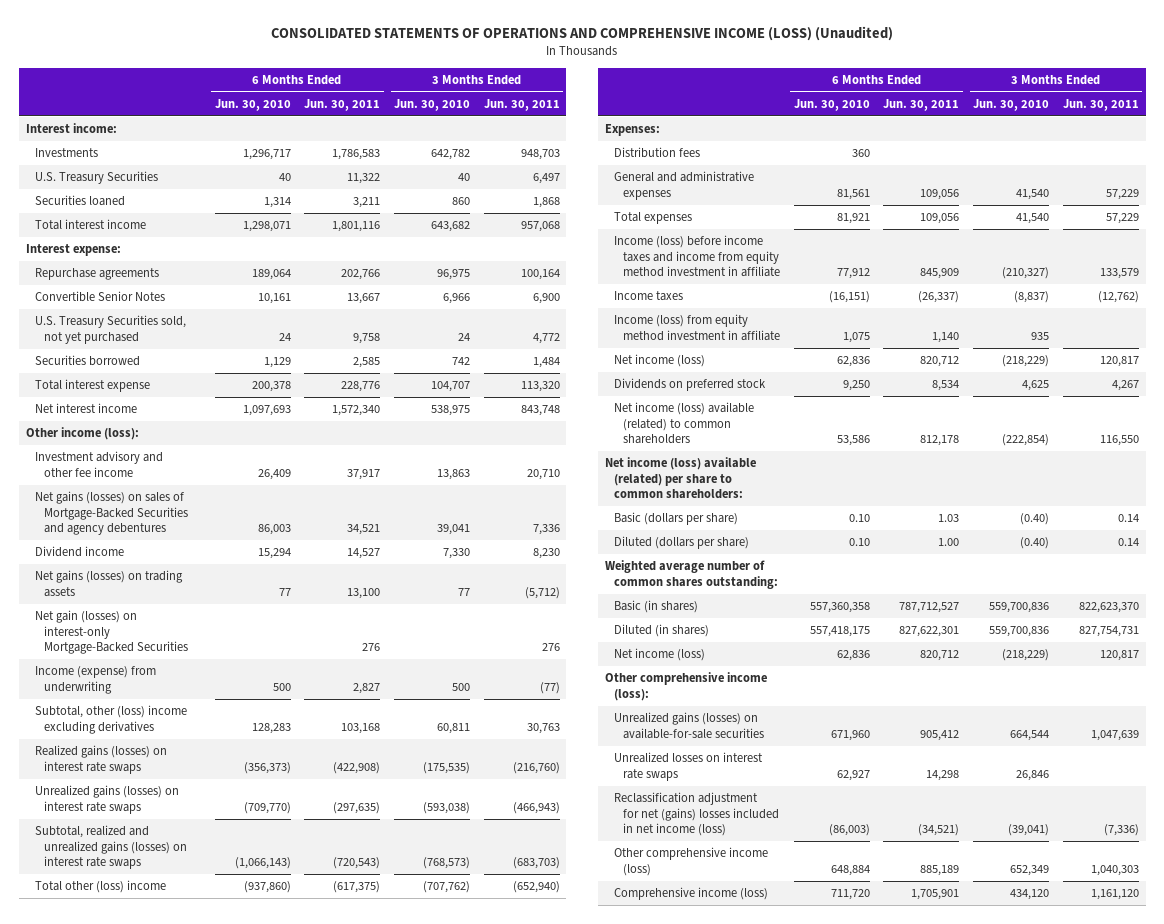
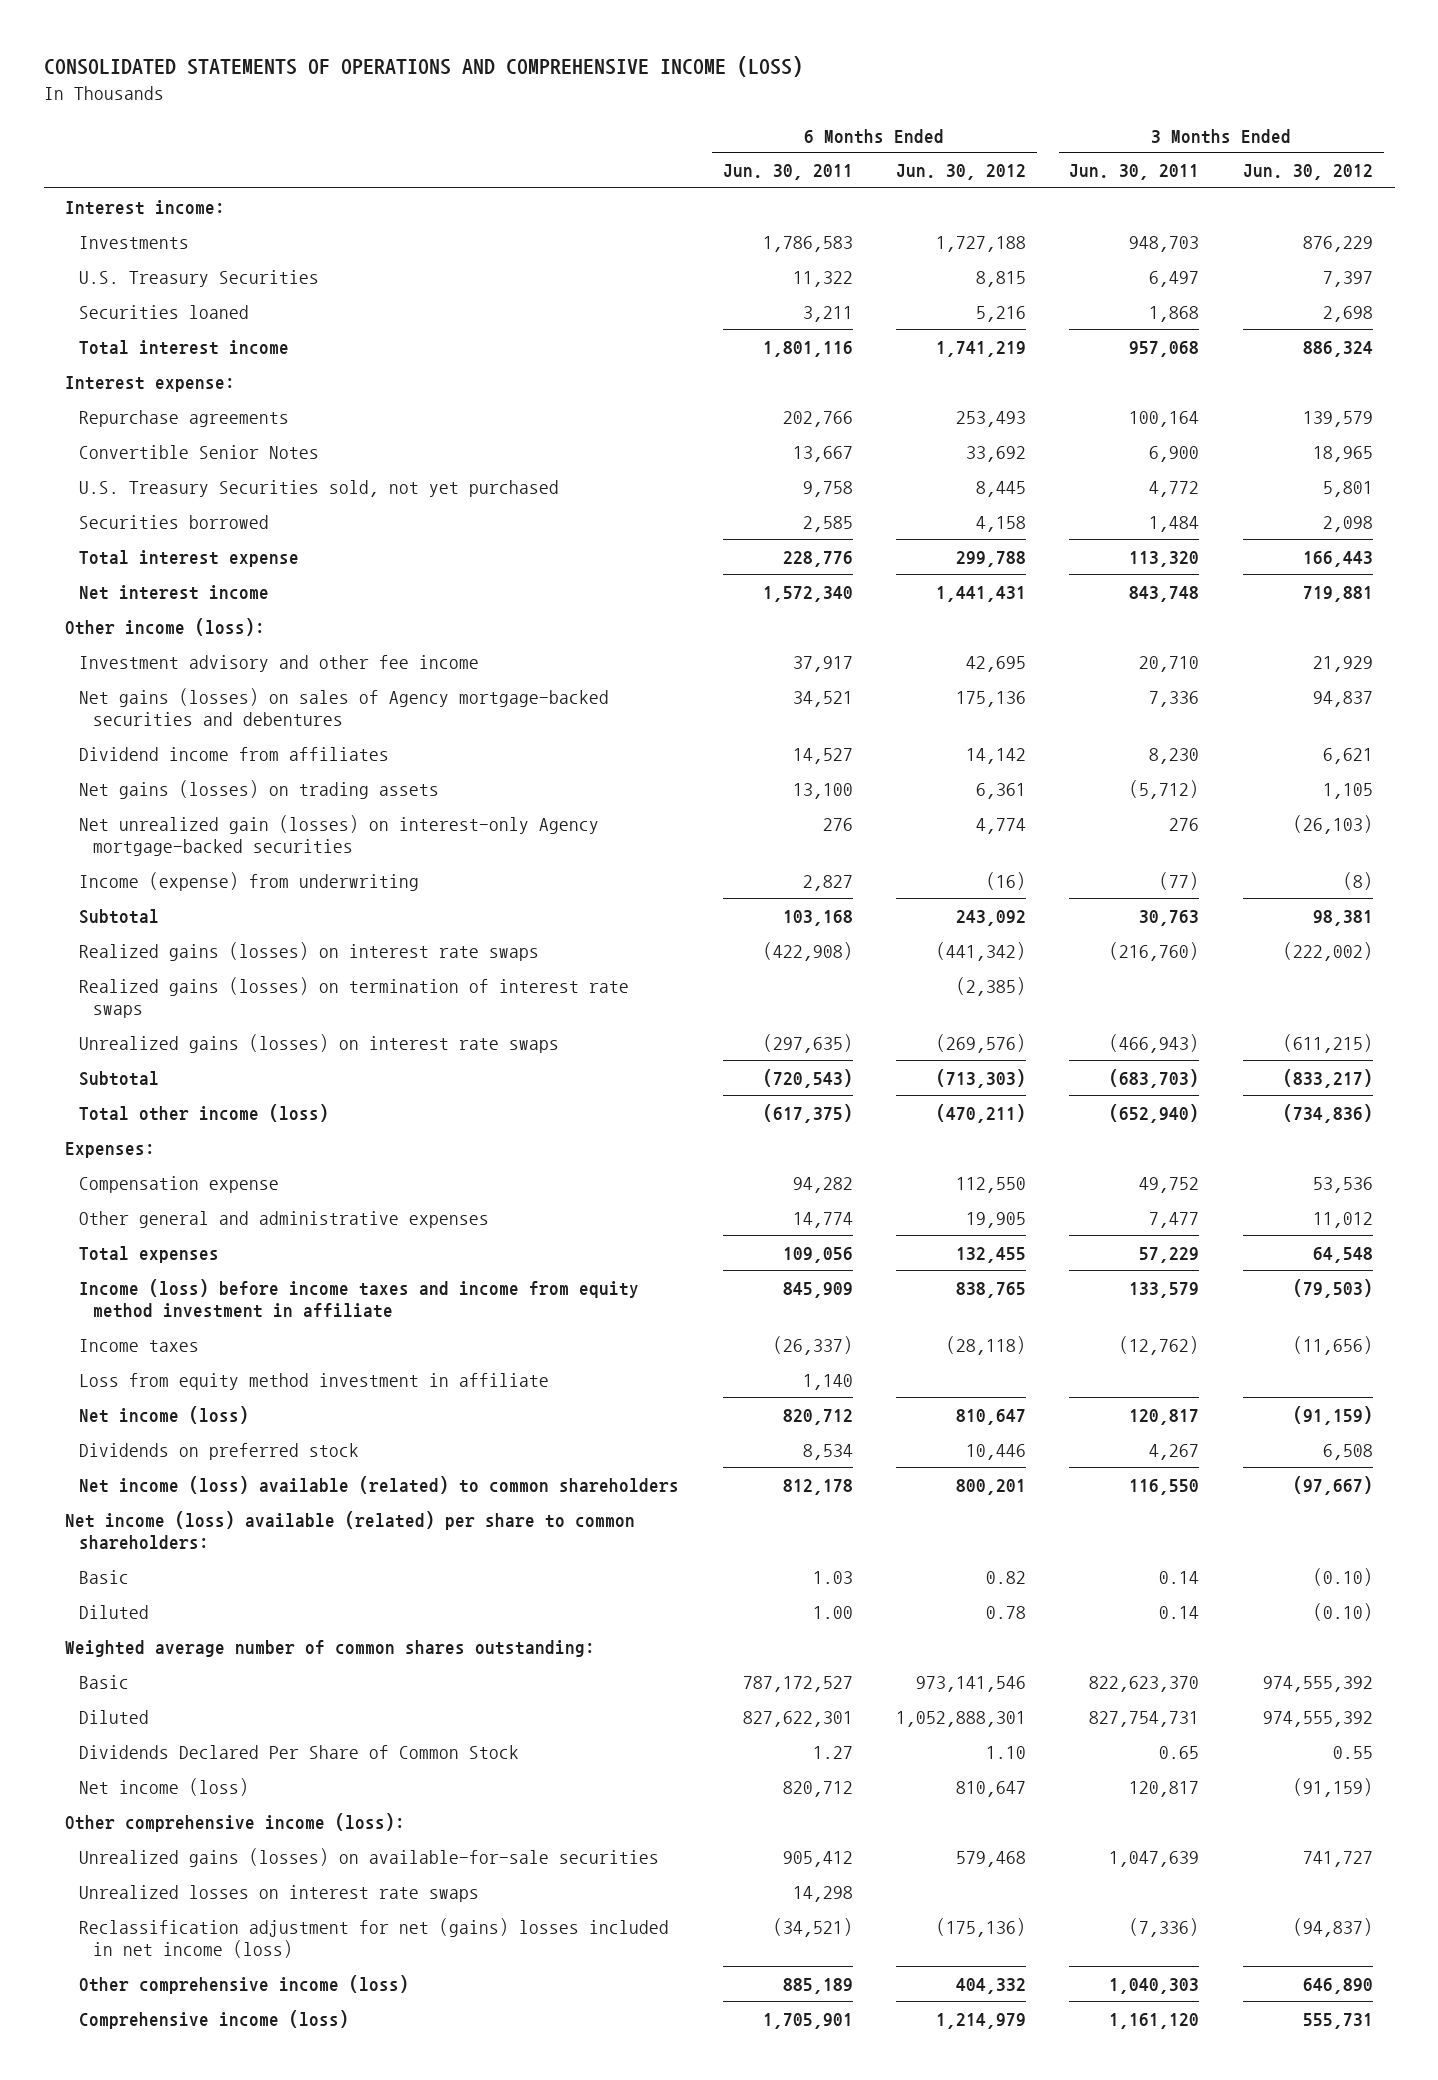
- CONSOLIDATED STATEMENTS OF OPERATIONS AND COMPREHENSIVE INCOME (LOSS) (Unaudited)
+ CONSOLIDATED STATEMENTS OF OPERATIONS AND COMPREHENSIVE INCOME (LOSS)
- | 6 Months Ended Jun. 30, 2010 | 6 Months Ended Jun. 30, 2011 | 3 Months Ended Jun. 30, 2010 | 3 Months Ended Jun. 30, 2011
+ | 6 Months Ended Jun. 30, 2011 | 6 Months Ended Jun. 30, 2012 | 3 Months Ended Jun. 30, 2011 | 3 Months Ended Jun. 30, 2012
- Net gains (losses) on sales of Mortgage-Backed Securities and agency debentures | 86,003 | 34,521 | 39,041 | 7,336
- Dividend income | 15,294 | 14,527 | 7,330 | 8,230
+ Net gains (losses) on sales of Agency mortgage-backed securities and debentures | 34,521 | 175,136 | 7,336 | 94,837
+ Dividend income from affiliates | 14,527 | 14,142 | 8,230 | 6,621
- Net gain (losses) on interest-only Mortgage-Backed Securities | | 276 | | 276
+ Net unrealized gain (losses) on interest-only Agency mortgage-backed securities | 276 | 4,774 | 276 | (26,103)
- Subtotal, other (loss) income excluding derivatives | 128,283 | 103,168 | 60,811 | 30,763
+ Subtotal | 103,168 | 243,092 | 30,763 | 98,381
+ Realized gains (losses) on termination of interest rate swaps | | (2,385) | |
- Subtotal, realized and unrealized gains (losses) on interest rate swaps | (1,066,143) | (720,543) | (768,573) | (683,703)
- Total other (loss) income | (937,860) | (617,375) | (707,762) | (652,940)
+ Subtotal | (720,543) | (713,303) | (683,703) | (833,217)
+ Total other income (loss) | (617,375) | (470,211) | (652,940) | (734,836)
- Distribution fees | 360 | | |
- General and administrative expenses | 81,561 | 109,056 | 41,540 | 57,229
+ Compensation expense | 94,282 | 112,550 | 49,752 | 53,536
+ Other general and administrative expenses | 14,774 | 19,905 | 7,477 | 11,012
- Income (loss) from equity method investment in affiliate | 1,075 | 1,140 | 935 |
+ Loss from equity method investment in affiliate | 1,140 | | |
- Basic (dollars per share) | 0.10 | 1.03 | (0.40) | 0.14
- Diluted (dollars per share) | 0.10 | 1.00 | (0.40) | 0.14
+ Basic | 1.03 | 0.82 | 0.14 | (0.10)
+ Diluted | 1.00 | 0.78 | 0.14 | (0.10)
- Basic (in shares) | 557,360,358 | 787,712,527 | 559,700,836 | 822,623,370
- Diluted (in shares) | 557,418,175 | 827,622,301 | 559,700,836 | 827,754,731
+ Basic | 787,172,527 | 973,141,546 | 822,623,370 | 974,555,392
+ Diluted | 827,622,301 | 1,052,888,301 | 827,754,731 | 974,555,392
+ Dividends Declared Per Share of Common Stock | 1.27 | 1.10 | 0.65 | 0.55

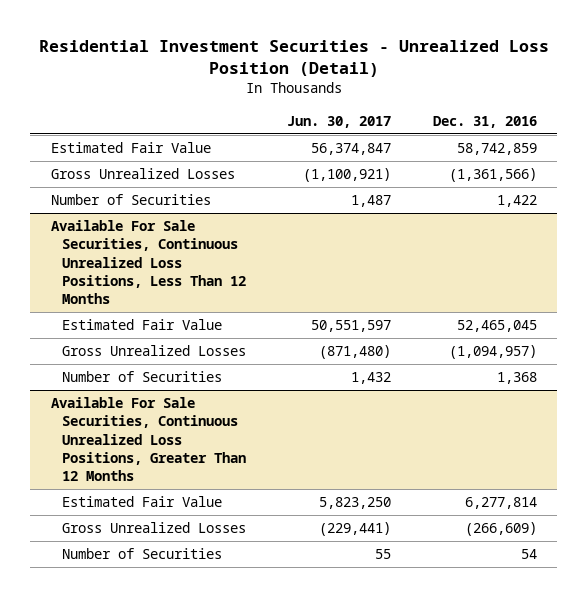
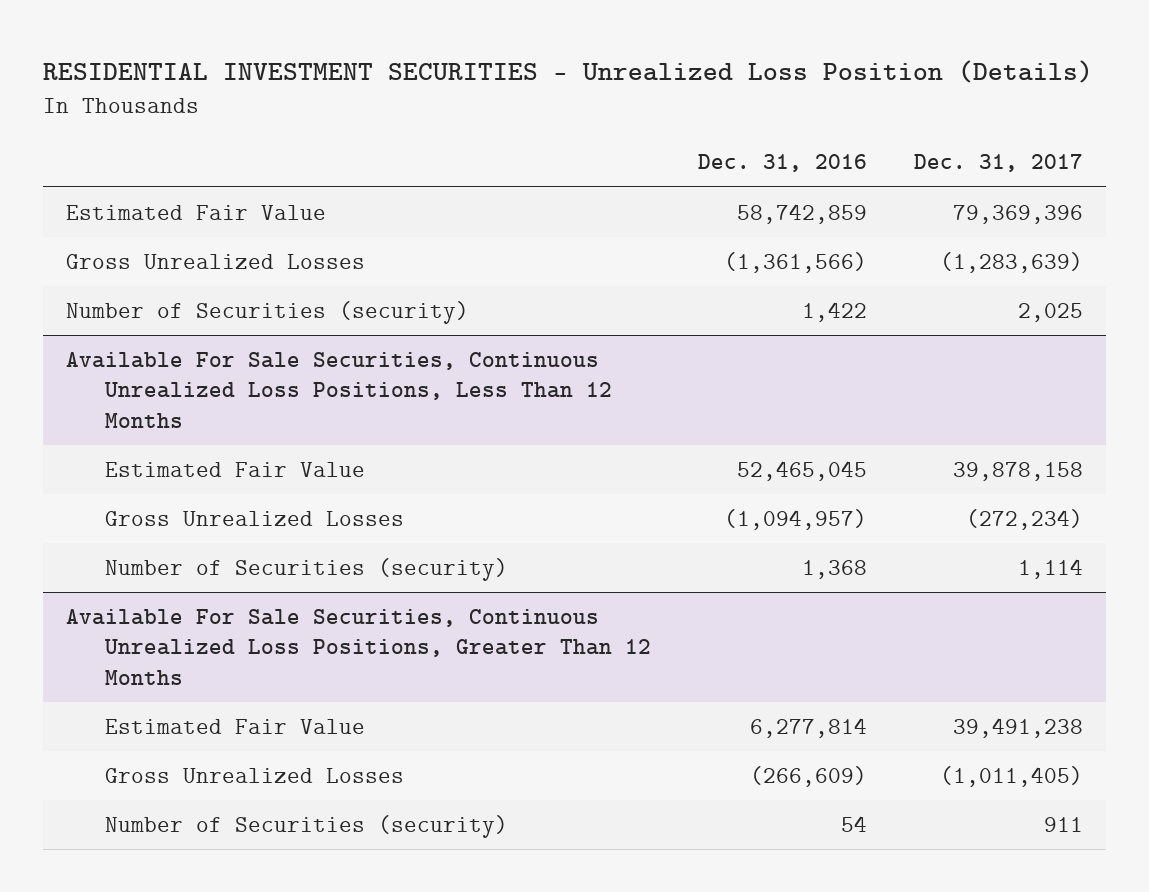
- Residential Investment Securities - Unrealized Loss Position (Detail)
+ RESIDENTIAL INVESTMENT SECURITIES - Unrealized Loss Position (Details)
- | Jun. 30, 2017 | Dec. 31, 2016
+ | Dec. 31, 2016 | Dec. 31, 2017
- Number of Securities | 1,487 | 1,422
+ Number of Securities (security) | 1,422 | 2,025
@ Available For Sale Securities, Continuous Unrealized Loss Positions, Less Than 12 Months
- Number of Securities | 1,432 | 1,368
+ Number of Securities (security) | 1,368 | 1,114
@ Available For Sale Securities, Continuous Unrealized Loss Positions, Greater Than 12 Months
- Number of Securities | 55 | 54
+ Number of Securities (security) | 54 | 911

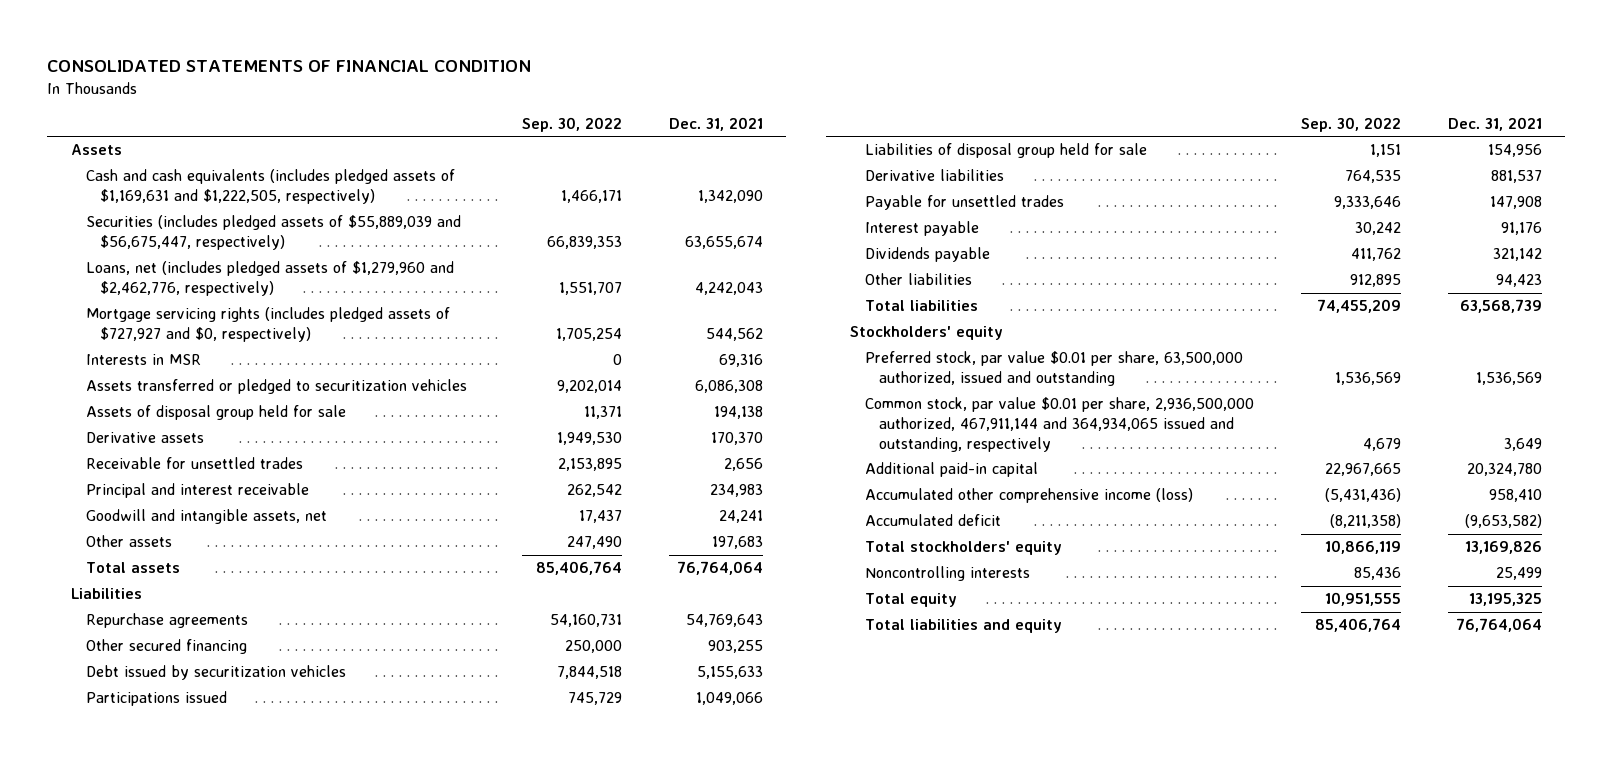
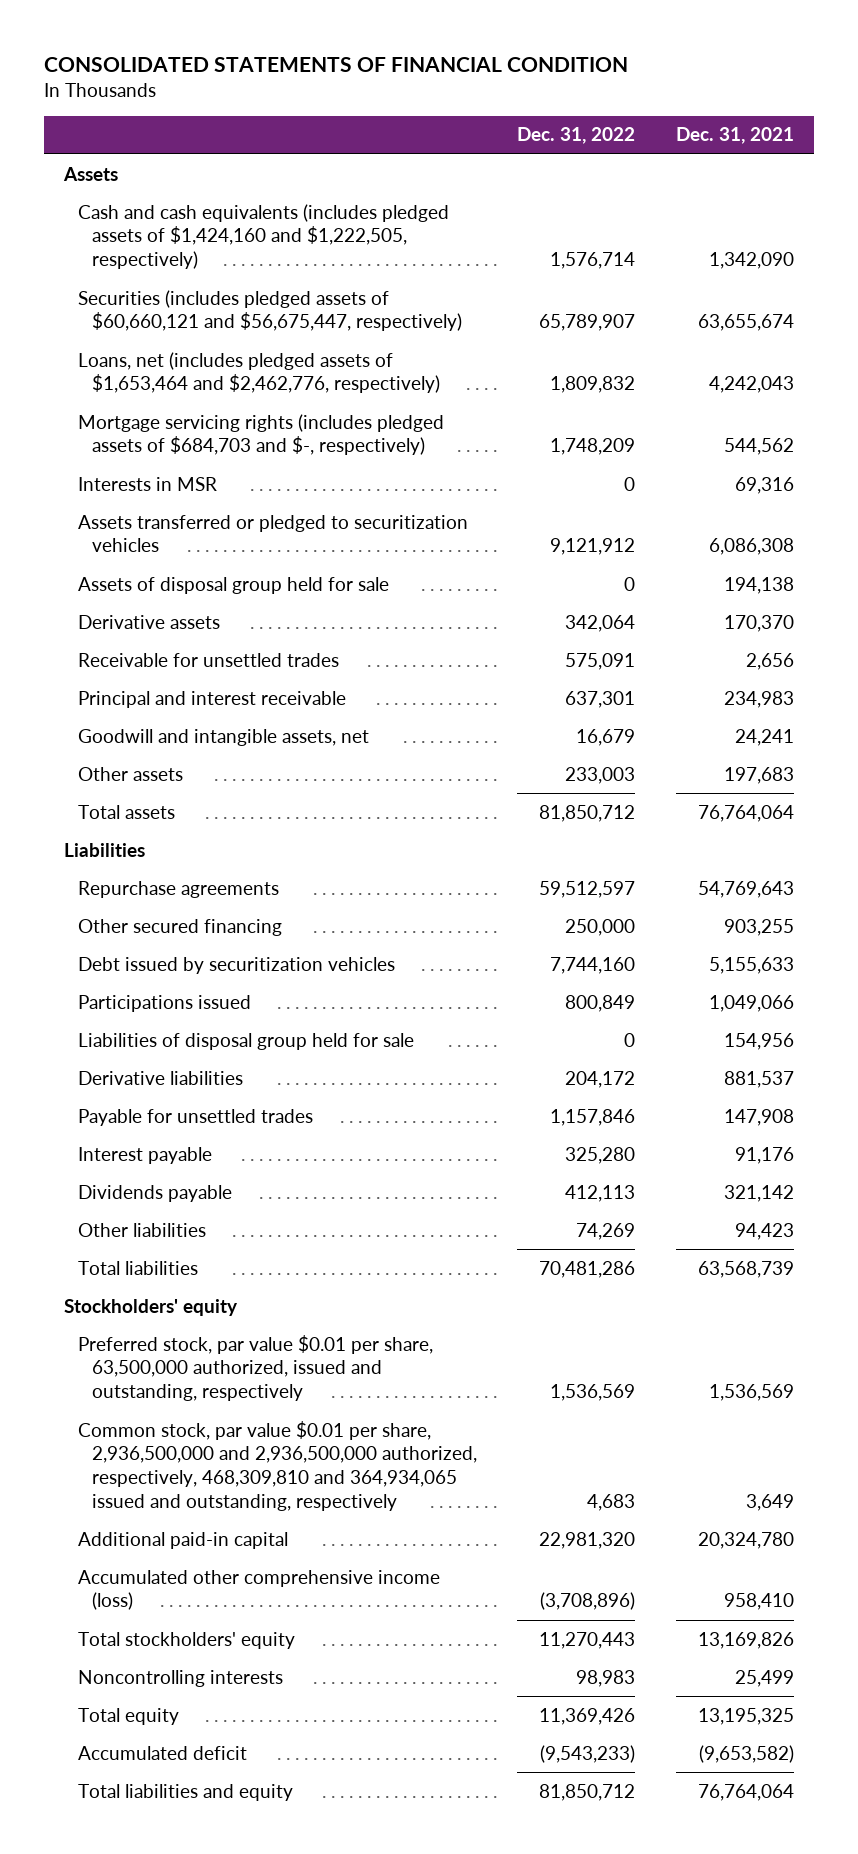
- | Sep. 30, 2022 | Dec. 31, 2021
+ | Dec. 31, 2022 | Dec. 31, 2021
- Cash and cash equivalents (includes pledged assets of $1,169,631 and $1,222,505, respectively) | 1,466,171 | 1,342,090
- Securities (includes pledged assets of $55,889,039 and $56,675,447, respectively) | 66,839,353 | 63,655,674
- Loans, net (includes pledged assets of $1,279,960 and $2,462,776, respectively) | 1,551,707 | 4,242,043
- Mortgage servicing rights (includes pledged assets of $727,927 and $0, respectively) | 1,705,254 | 544,562
+ Cash and cash equivalents (includes pledged assets of $1,424,160 and $1,222,505, respectively) | 1,576,714 | 1,342,090
+ Securities (includes pledged assets of $60,660,121 and $56,675,447, respectively) | 65,789,907 | 63,655,674
+ Loans, net (includes pledged assets of $1,653,464 and $2,462,776, respectively) | 1,809,832 | 4,242,043
+ Mortgage servicing rights (includes pledged assets of $684,703 and $-, respectively) | 1,748,209 | 544,562
- Preferred stock, par value $0.01 per share, 63,500,000 authorized, issued and outstanding | 1,536,569 | 1,536,569
- Common stock, par value $0.01 per share, 2,936,500,000 authorized, 467,911,144 and 364,934,065 issued and outstanding, respectively | 4,679 | 3,649
+ Preferred stock, par value $0.01 per share, 63,500,000 authorized, issued and outstanding, respectively | 1,536,569 | 1,536,569
+ Common stock, par value $0.01 per share, 2,936,500,000 and 2,936,500,000 authorized, respectively, 468,309,810 and 364,934,065 issued and outstanding, respectively | 4,683 | 3,649
moved down: Accumulated deficit | (9,543,233) | (9,653,582)

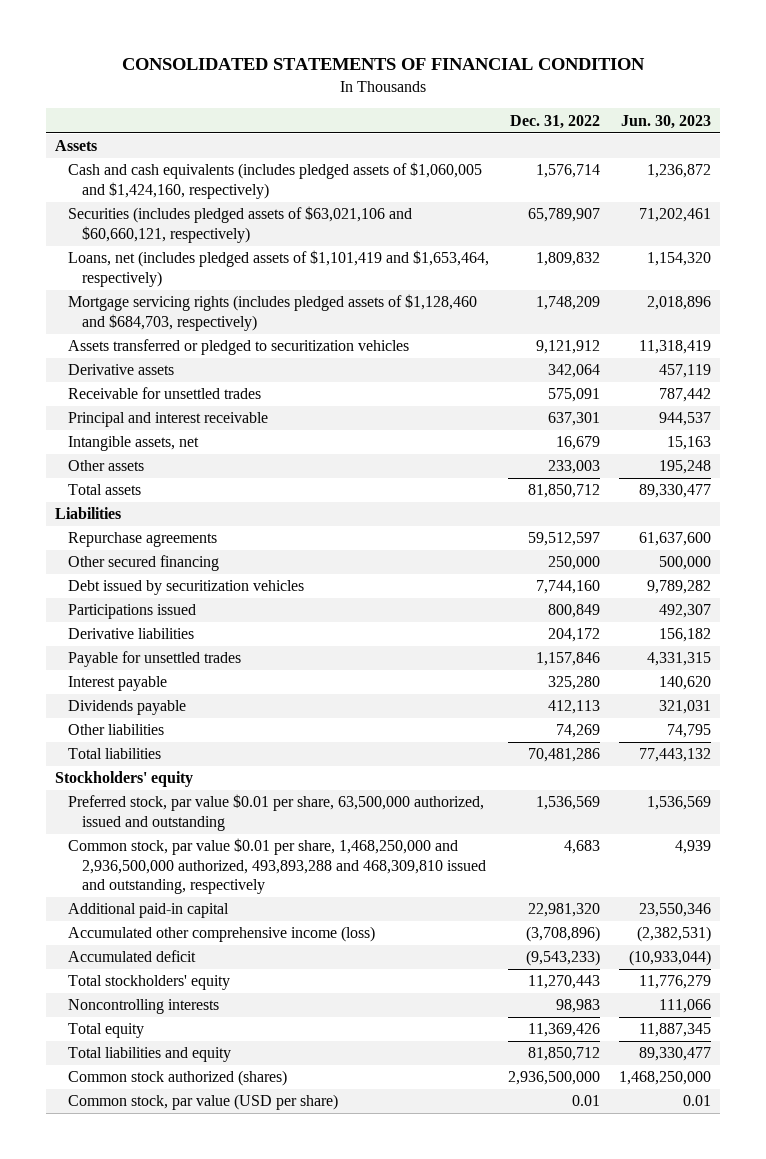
- | Dec. 31, 2022 | Dec. 31, 2021
+ | Dec. 31, 2022 | Jun. 30, 2023
- Cash and cash equivalents (includes pledged assets of $1,424,160 and $1,222,505, respectively) | 1,576,714 | 1,342,090
- Securities (includes pledged assets of $60,660,121 and $56,675,447, respectively) | 65,789,907 | 63,655,674
- Loans, net (includes pledged assets of $1,653,464 and $2,462,776, respectively) | 1,809,832 | 4,242,043
- Mortgage servicing rights (includes pledged assets of $684,703 and $-, respectively) | 1,748,209 | 544,562
- Interests in MSR | 0 | 69,316
+ Cash and cash equivalents (includes pledged assets of $1,060,005 and $1,424,160, respectively) | 1,576,714 | 1,236,872
+ Securities (includes pledged assets of $63,021,106 and $60,660,121, respectively) | 65,789,907 | 71,202,461
+ Loans, net (includes pledged assets of $1,101,419 and $1,653,464, respectively) | 1,809,832 | 1,154,320
+ Mortgage servicing rights (includes pledged assets of $1,128,460 and $684,703, respectively) | 1,748,209 | 2,018,896
- Assets of disposal group held for sale | 0 | 194,138
- Goodwill and intangible assets, net | 16,679 | 24,241
+ Intangible assets, net | 16,679 | 15,163
- Liabilities of disposal group held for sale | 0 | 154,956
- Preferred stock, par value $0.01 per share, 63,500,000 authorized, issued and outstanding, respectively | 1,536,569 | 1,536,569
- Common stock, par value $0.01 per share, 2,936,500,000 and 2,936,500,000 authorized, respectively, 468,309,810 and 364,934,065 issued and outstanding, respectively | 4,683 | 3,649
+ Preferred stock, par value $0.01 per share, 63,500,000 authorized, issued and outstanding | 1,536,569 | 1,536,569
+ Common stock, par value $0.01 per share, 1,468,250,000 and 2,936,500,000 authorized, 493,893,288 and 468,309,810 issued and outstanding, respectively | 4,683 | 4,939
moved up: Accumulated deficit | (9,543,233) | (10,933,044)
+ Common stock authorized (shares) | 2,936,500,000 | 1,468,250,000
+ Common stock, par value (USD per share) | 0.01 | 0.01

